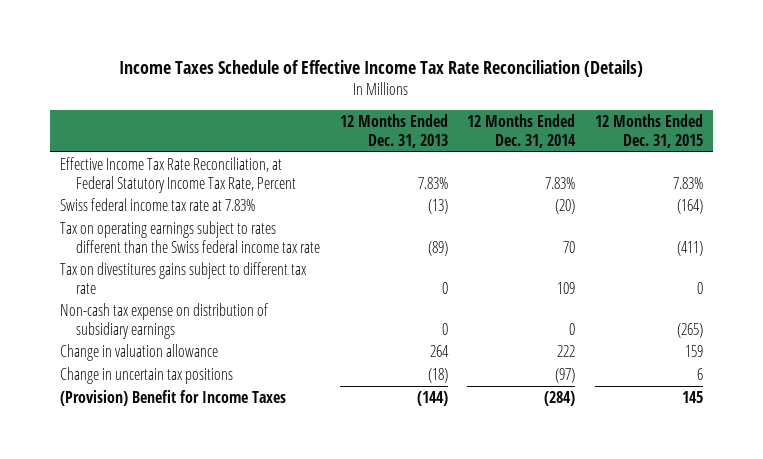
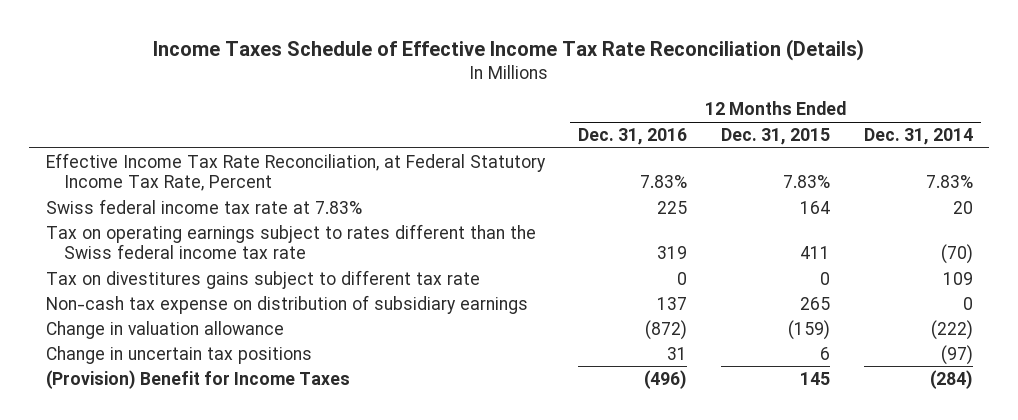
- | 12 Months Ended Dec. 31, 2013 | 12 Months Ended Dec. 31, 2014 | 12 Months Ended Dec. 31, 2015
+ | 12 Months Ended Dec. 31, 2016 | 12 Months Ended Dec. 31, 2015 | 12 Months Ended Dec. 31, 2014
- Swiss federal income tax rate at 7.83% | (13) | (20) | (164)
- Tax on operating earnings subject to rates different than the Swiss federal income tax rate | (89) | 70 | (411)
+ Swiss federal income tax rate at 7.83% | 225 | 164 | 20
+ Tax on operating earnings subject to rates different than the Swiss federal income tax rate | 319 | 411 | (70)
- Non-cash tax expense on distribution of subsidiary earnings | 0 | 0 | (265)
- Change in valuation allowance | 264 | 222 | 159
+ Non-cash tax expense on distribution of subsidiary earnings | 137 | 265 | 0
+ Change in valuation allowance | (872) | (159) | (222)

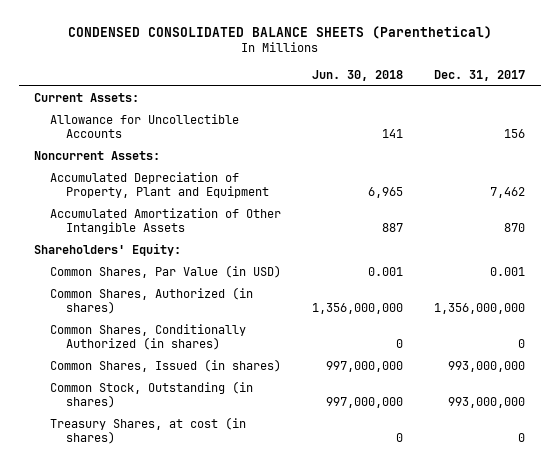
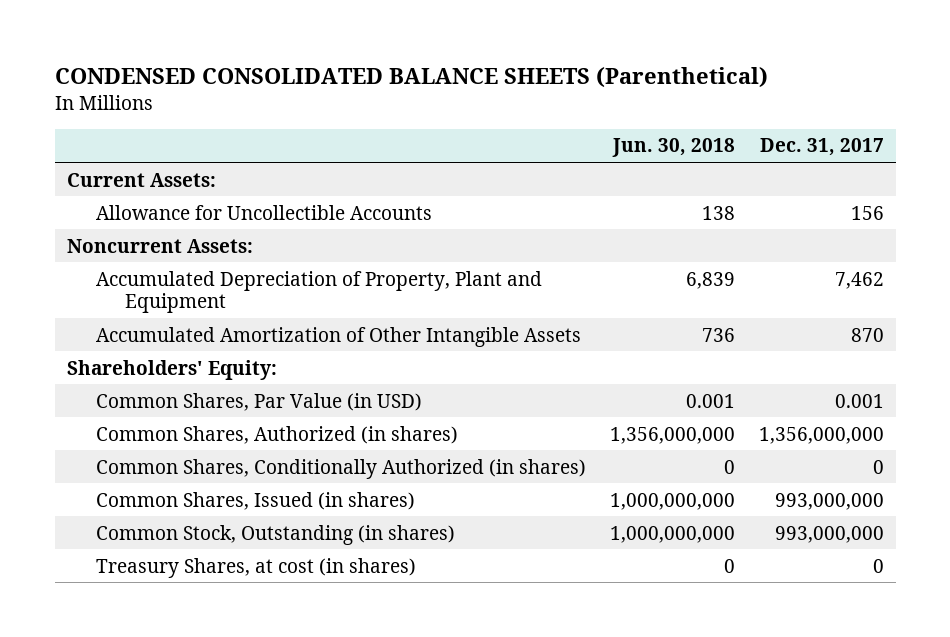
- Allowance for Uncollectible Accounts | 141 | 156
+ Allowance for Uncollectible Accounts | 138 | 156
- Accumulated Depreciation of Property, Plant and Equipment | 6,965 | 7,462
- Accumulated Amortization of Other Intangible Assets | 887 | 870
+ Accumulated Depreciation of Property, Plant and Equipment | 6,839 | 7,462
+ Accumulated Amortization of Other Intangible Assets | 736 | 870
- Common Shares, Issued (in shares) | 997,000,000 | 993,000,000
- Common Stock, Outstanding (in shares) | 997,000,000 | 993,000,000
+ Common Shares, Issued (in shares) | 1,000,000,000 | 993,000,000
+ Common Stock, Outstanding (in shares) | 1,000,000,000 | 993,000,000

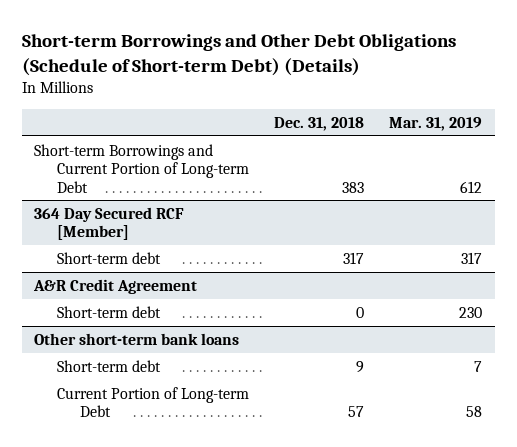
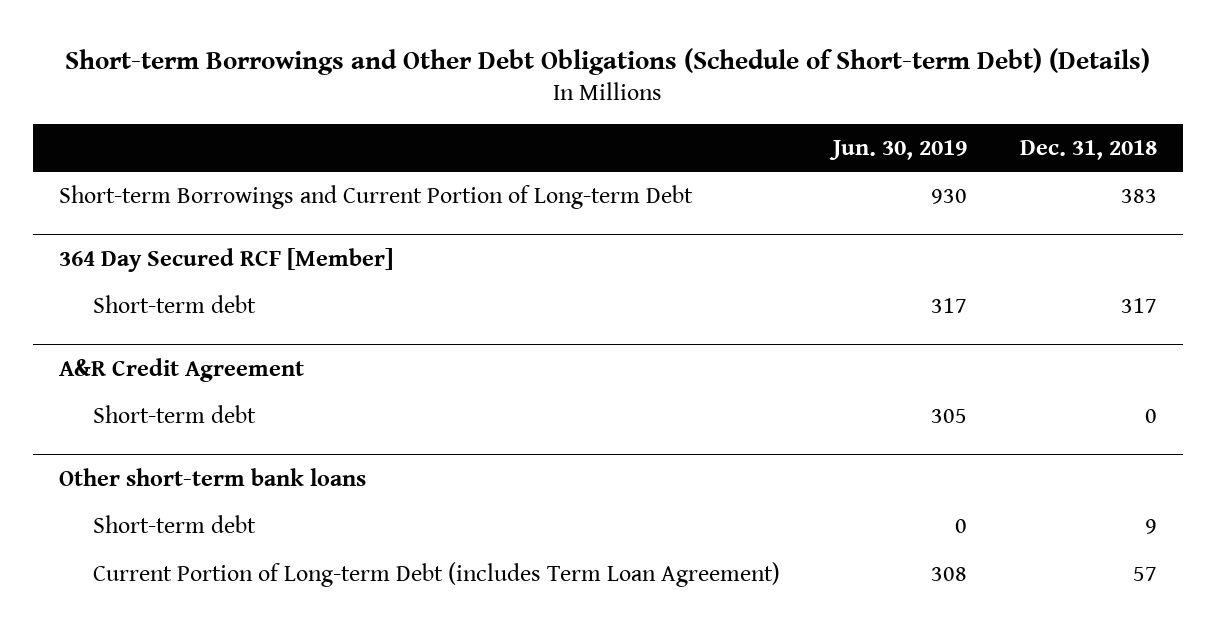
- | Dec. 31, 2018 | Mar. 31, 2019
+ | Jun. 30, 2019 | Dec. 31, 2018
@ Other short-term bank loans
- Current Portion of Long-term Debt | 57 | 58
+ Current Portion of Long-term Debt (includes Term Loan Agreement) | 308 | 57

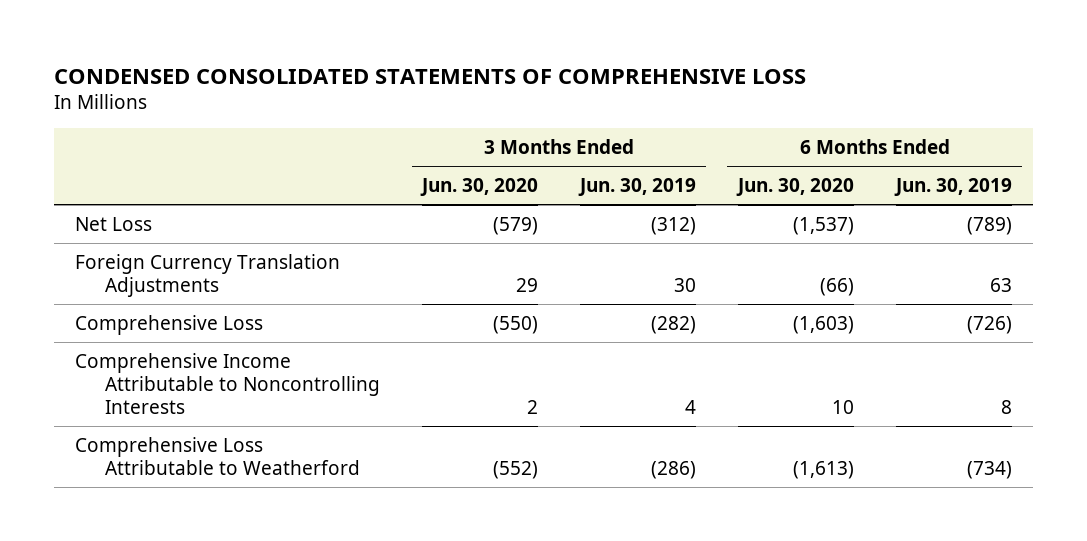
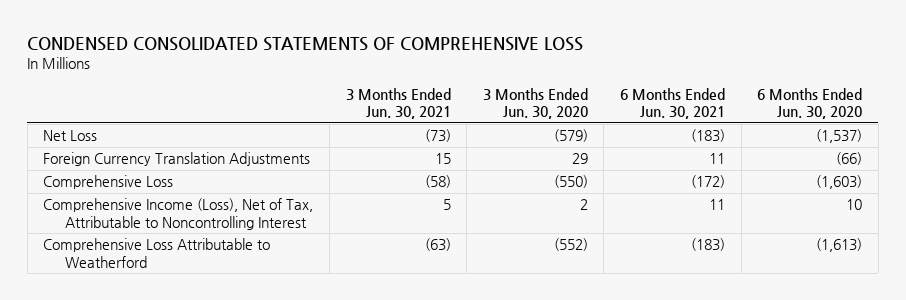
- | 3 Months Ended Jun. 30, 2020 | 3 Months Ended Jun. 30, 2019 | 6 Months Ended Jun. 30, 2020 | 6 Months Ended Jun. 30, 2019
+ | 3 Months Ended Jun. 30, 2021 | 3 Months Ended Jun. 30, 2020 | 6 Months Ended Jun. 30, 2021 | 6 Months Ended Jun. 30, 2020
- Comprehensive Income Attributable to Noncontrolling Interests | 2 | 4 | 10 | 8
+ Comprehensive Income (Loss), Net of Tax, Attributable to Noncontrolling Interest | 5 | 2 | 11 | 10

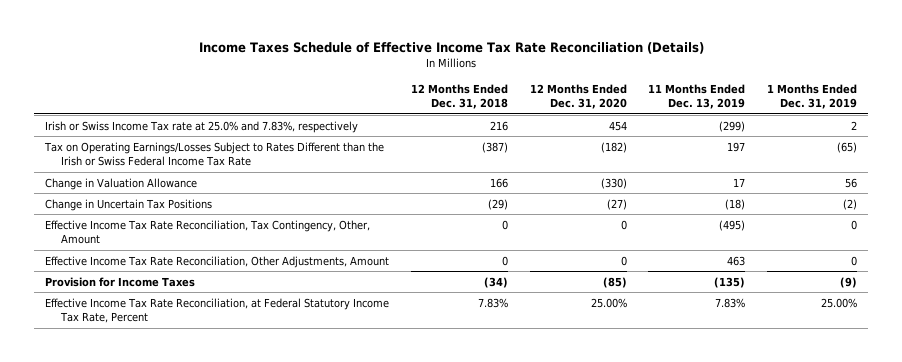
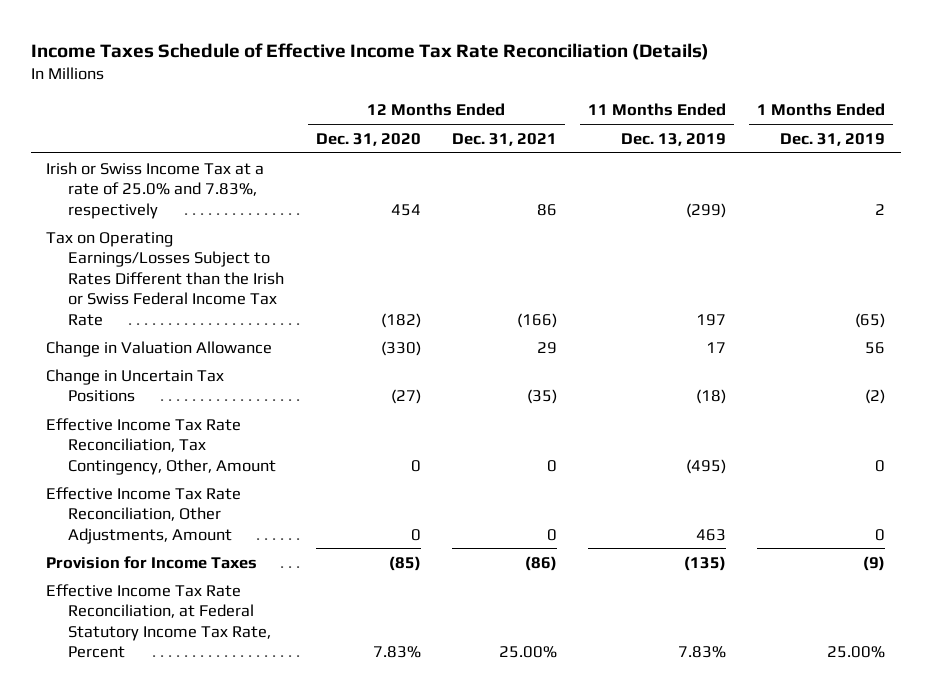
- | 12 Months Ended Dec. 31, 2018 | 12 Months Ended Dec. 31, 2020 | 11 Months Ended Dec. 13, 2019 | 1 Months Ended Dec. 31, 2019
+ | 12 Months Ended Dec. 31, 2020 | 12 Months Ended Dec. 31, 2021 | 11 Months Ended Dec. 13, 2019 | 1 Months Ended Dec. 31, 2019
- Irish or Swiss Income Tax rate at 25.0% and 7.83%, respectively | 216 | 454 | (299) | 2
+ Irish or Swiss Income Tax at a rate of 25.0% and 7.83%, respectively | 454 | 86 | (299) | 2
- Effective Income Tax Rate Reconciliation, at Federal Statutory Income Tax Rate, Percent | 7.83% | 25.00% | 7.83% | 25.00%
+ Effective Income Tax Rate Reconciliation, at Federal Statutory Income Tax Rate, Percent | 7.83% | 25.00% | 7.83% | 25.00%

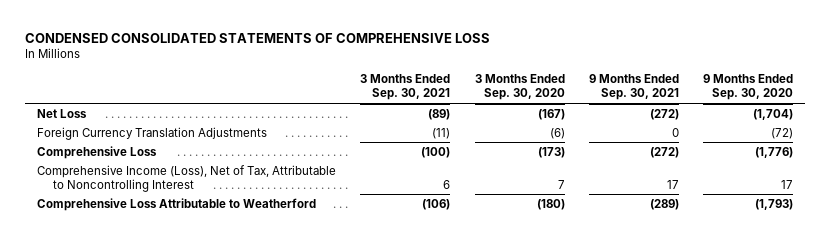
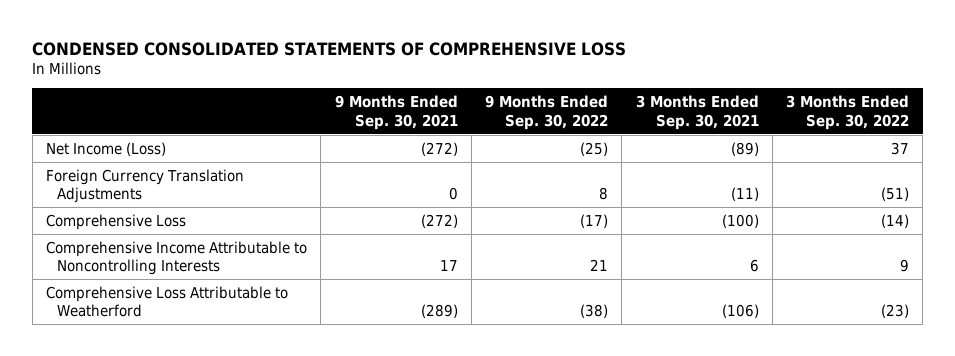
- | 3 Months Ended Sep. 30, 2021 | 3 Months Ended Sep. 30, 2020 | 9 Months Ended Sep. 30, 2021 | 9 Months Ended Sep. 30, 2020
+ | 9 Months Ended Sep. 30, 2021 | 9 Months Ended Sep. 30, 2022 | 3 Months Ended Sep. 30, 2021 | 3 Months Ended Sep. 30, 2022
- Net Loss | (89) | (167) | (272) | (1,704)
+ Net Income (Loss) | (272) | (25) | (89) | 37
- Comprehensive Income (Loss), Net of Tax, Attributable to Noncontrolling Interest | 6 | 7 | 17 | 17
+ Comprehensive Income Attributable to Noncontrolling Interests | 17 | 21 | 6 | 9

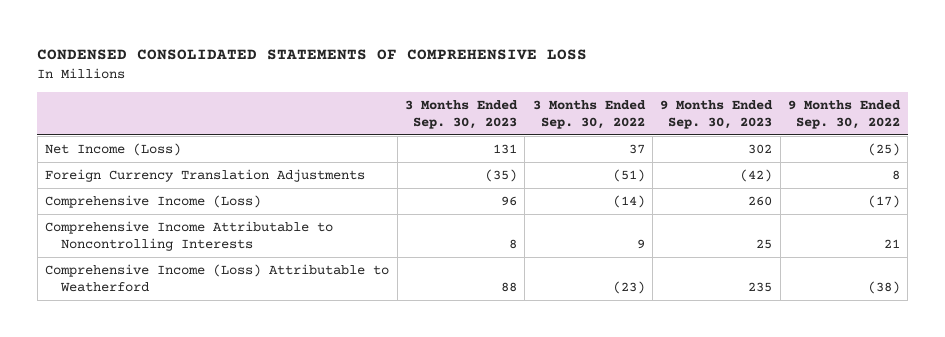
- | 9 Months Ended Sep. 30, 2021 | 9 Months Ended Sep. 30, 2022 | 3 Months Ended Sep. 30, 2021 | 3 Months Ended Sep. 30, 2022
+ | 3 Months Ended Sep. 30, 2023 | 3 Months Ended Sep. 30, 2022 | 9 Months Ended Sep. 30, 2023 | 9 Months Ended Sep. 30, 2022
- Comprehensive Loss | (272) | (17) | (100) | (14)
+ Comprehensive Income (Loss) | 96 | (14) | 260 | (17)
- Comprehensive Loss Attributable to Weatherford | (289) | (38) | (106) | (23)
+ Comprehensive Income (Loss) Attributable to Weatherford | 88 | (23) | 235 | (38)

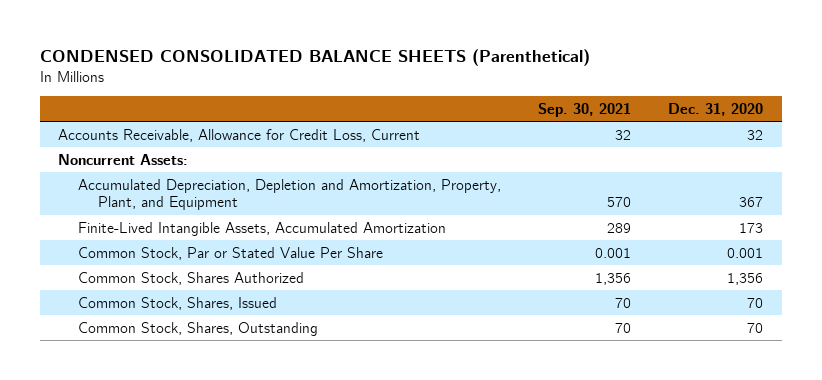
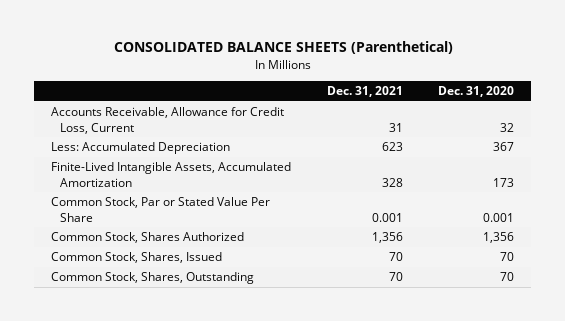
- CONDENSED CONSOLIDATED BALANCE SHEETS (Parenthetical)
+ CONSOLIDATED BALANCE SHEETS (Parenthetical)
- | Sep. 30, 2021 | Dec. 31, 2020
+ | Dec. 31, 2021 | Dec. 31, 2020
- Noncurrent Assets:
- Accumulated Depreciation, Depletion and Amortization, Property, Plant, and Equipment | 570 | 367
+ Less: Accumulated Depreciation | 623 | 367

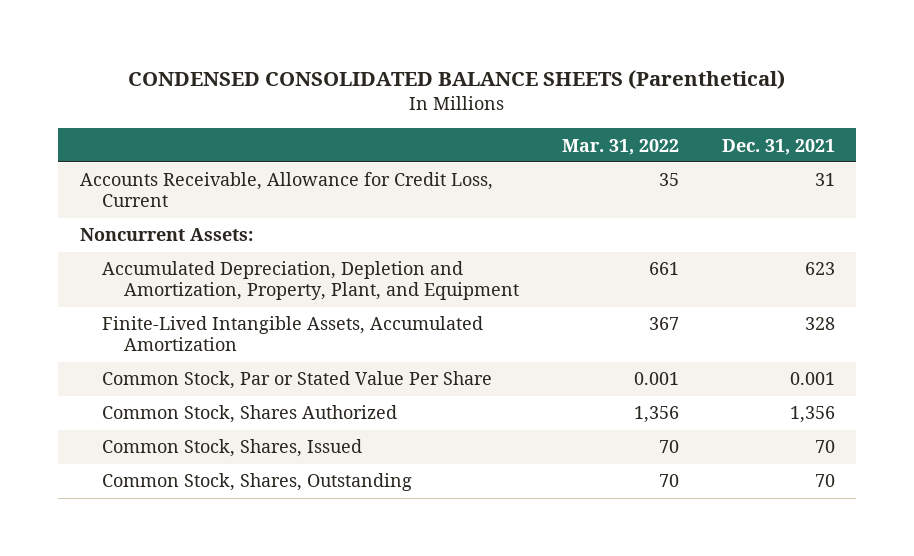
- CONSOLIDATED BALANCE SHEETS (Parenthetical)
+ CONDENSED CONSOLIDATED BALANCE SHEETS (Parenthetical)
- | Dec. 31, 2021 | Dec. 31, 2020
+ | Mar. 31, 2022 | Dec. 31, 2021
- Less: Accumulated Depreciation | 623 | 367
+ Noncurrent Assets:
+ Accumulated Depreciation, Depletion and Amortization, Property, Plant, and Equipment | 661 | 623

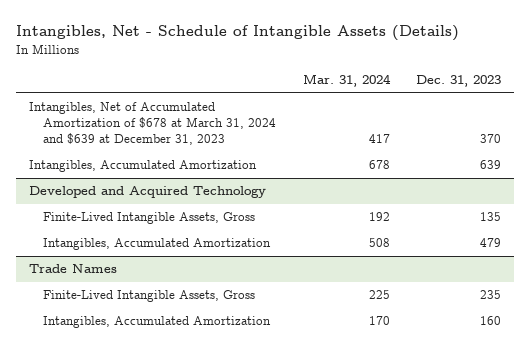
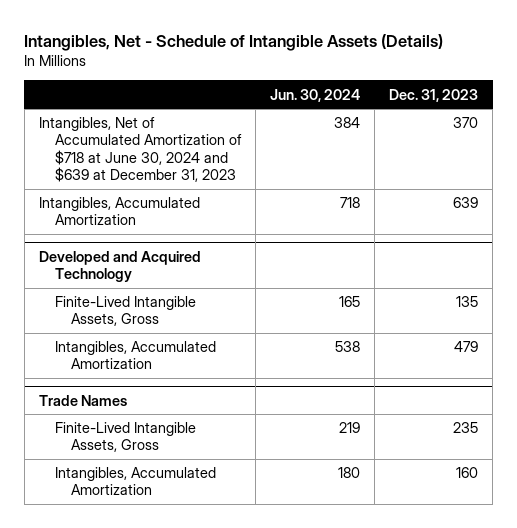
- | Mar. 31, 2024 | Dec. 31, 2023
+ | Jun. 30, 2024 | Dec. 31, 2023
- Intangibles, Net of Accumulated Amortization of $678 at March 31, 2024 and $639 at December 31, 2023 | 417 | 370
+ Intangibles, Net of Accumulated Amortization of $718 at June 30, 2024 and $639 at December 31, 2023 | 384 | 370

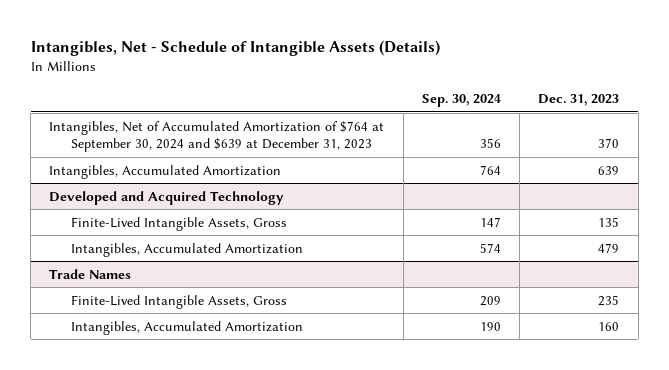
- | Jun. 30, 2024 | Dec. 31, 2023
+ | Sep. 30, 2024 | Dec. 31, 2023
- Intangibles, Net of Accumulated Amortization of $718 at June 30, 2024 and $639 at December 31, 2023 | 384 | 370
+ Intangibles, Net of Accumulated Amortization of $764 at September 30, 2024 and $639 at December 31, 2023 | 356 | 370

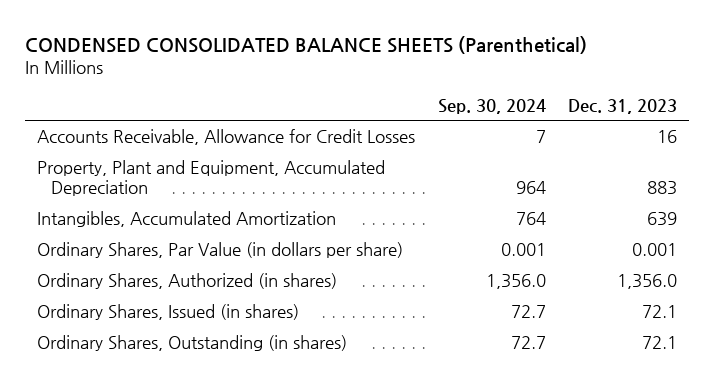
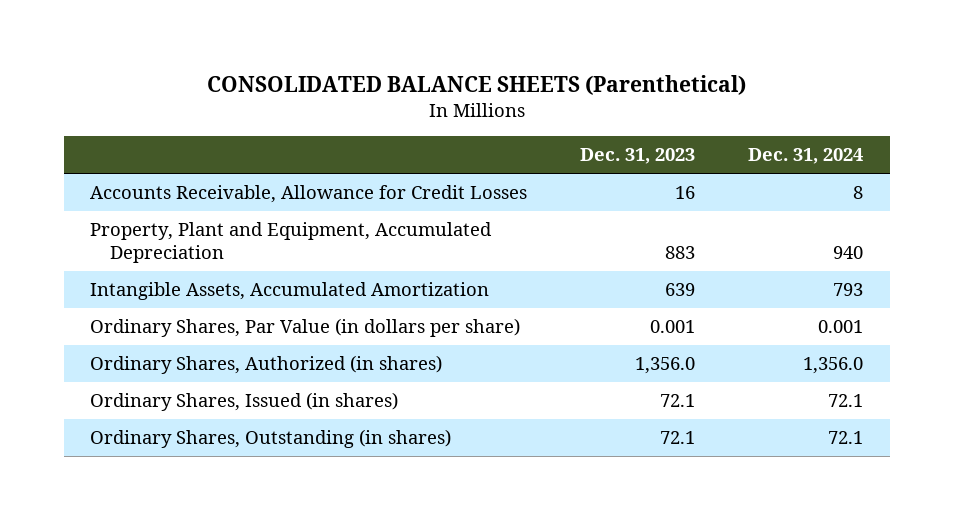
- CONDENSED CONSOLIDATED BALANCE SHEETS (Parenthetical)
+ CONSOLIDATED BALANCE SHEETS (Parenthetical)
- | Sep. 30, 2024 | Dec. 31, 2023
+ | Dec. 31, 2023 | Dec. 31, 2024
- Intangibles, Accumulated Amortization | 764 | 639
+ Intangible Assets, Accumulated Amortization | 639 | 793

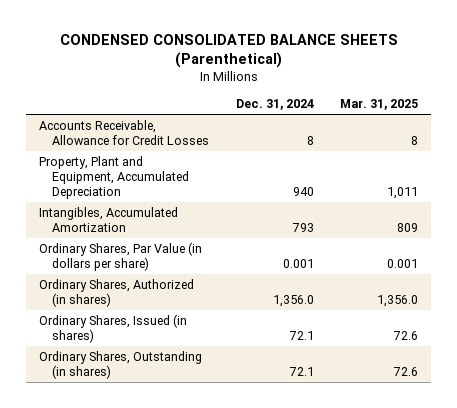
- CONSOLIDATED BALANCE SHEETS (Parenthetical)
+ CONDENSED CONSOLIDATED BALANCE SHEETS (Parenthetical)
- | Dec. 31, 2023 | Dec. 31, 2024
+ | Dec. 31, 2024 | Mar. 31, 2025
- Intangible Assets, Accumulated Amortization | 639 | 793
+ Intangibles, Accumulated Amortization | 793 | 809

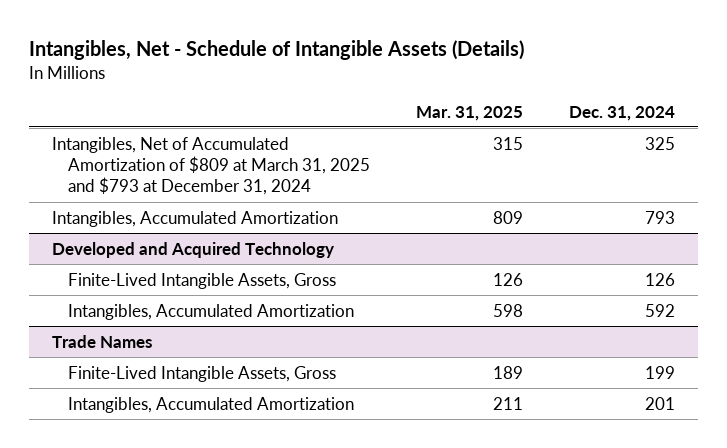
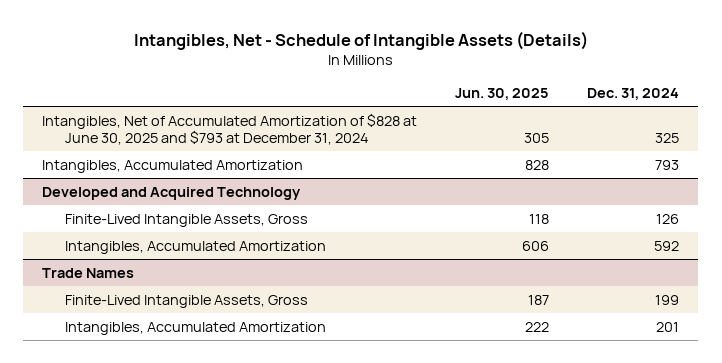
- | Mar. 31, 2025 | Dec. 31, 2024
+ | Jun. 30, 2025 | Dec. 31, 2024
- Intangibles, Net of Accumulated Amortization of $809 at March 31, 2025 and $793 at December 31, 2024 | 315 | 325
+ Intangibles, Net of Accumulated Amortization of $828 at June 30, 2025 and $793 at December 31, 2024 | 305 | 325

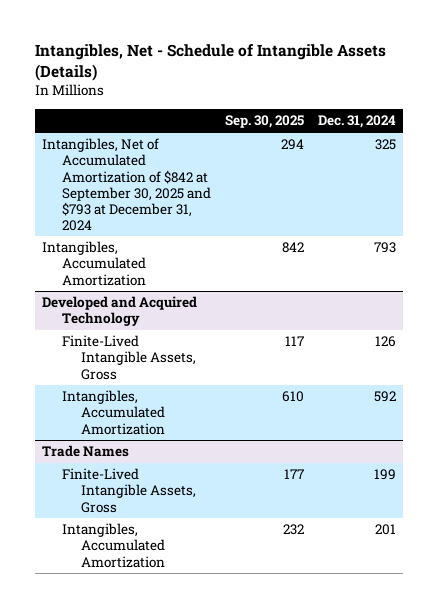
- | Jun. 30, 2025 | Dec. 31, 2024
+ | Sep. 30, 2025 | Dec. 31, 2024
- Intangibles, Net of Accumulated Amortization of $828 at June 30, 2025 and $793 at December 31, 2024 | 305 | 325
+ Intangibles, Net of Accumulated Amortization of $842 at September 30, 2025 and $793 at December 31, 2024 | 294 | 325

